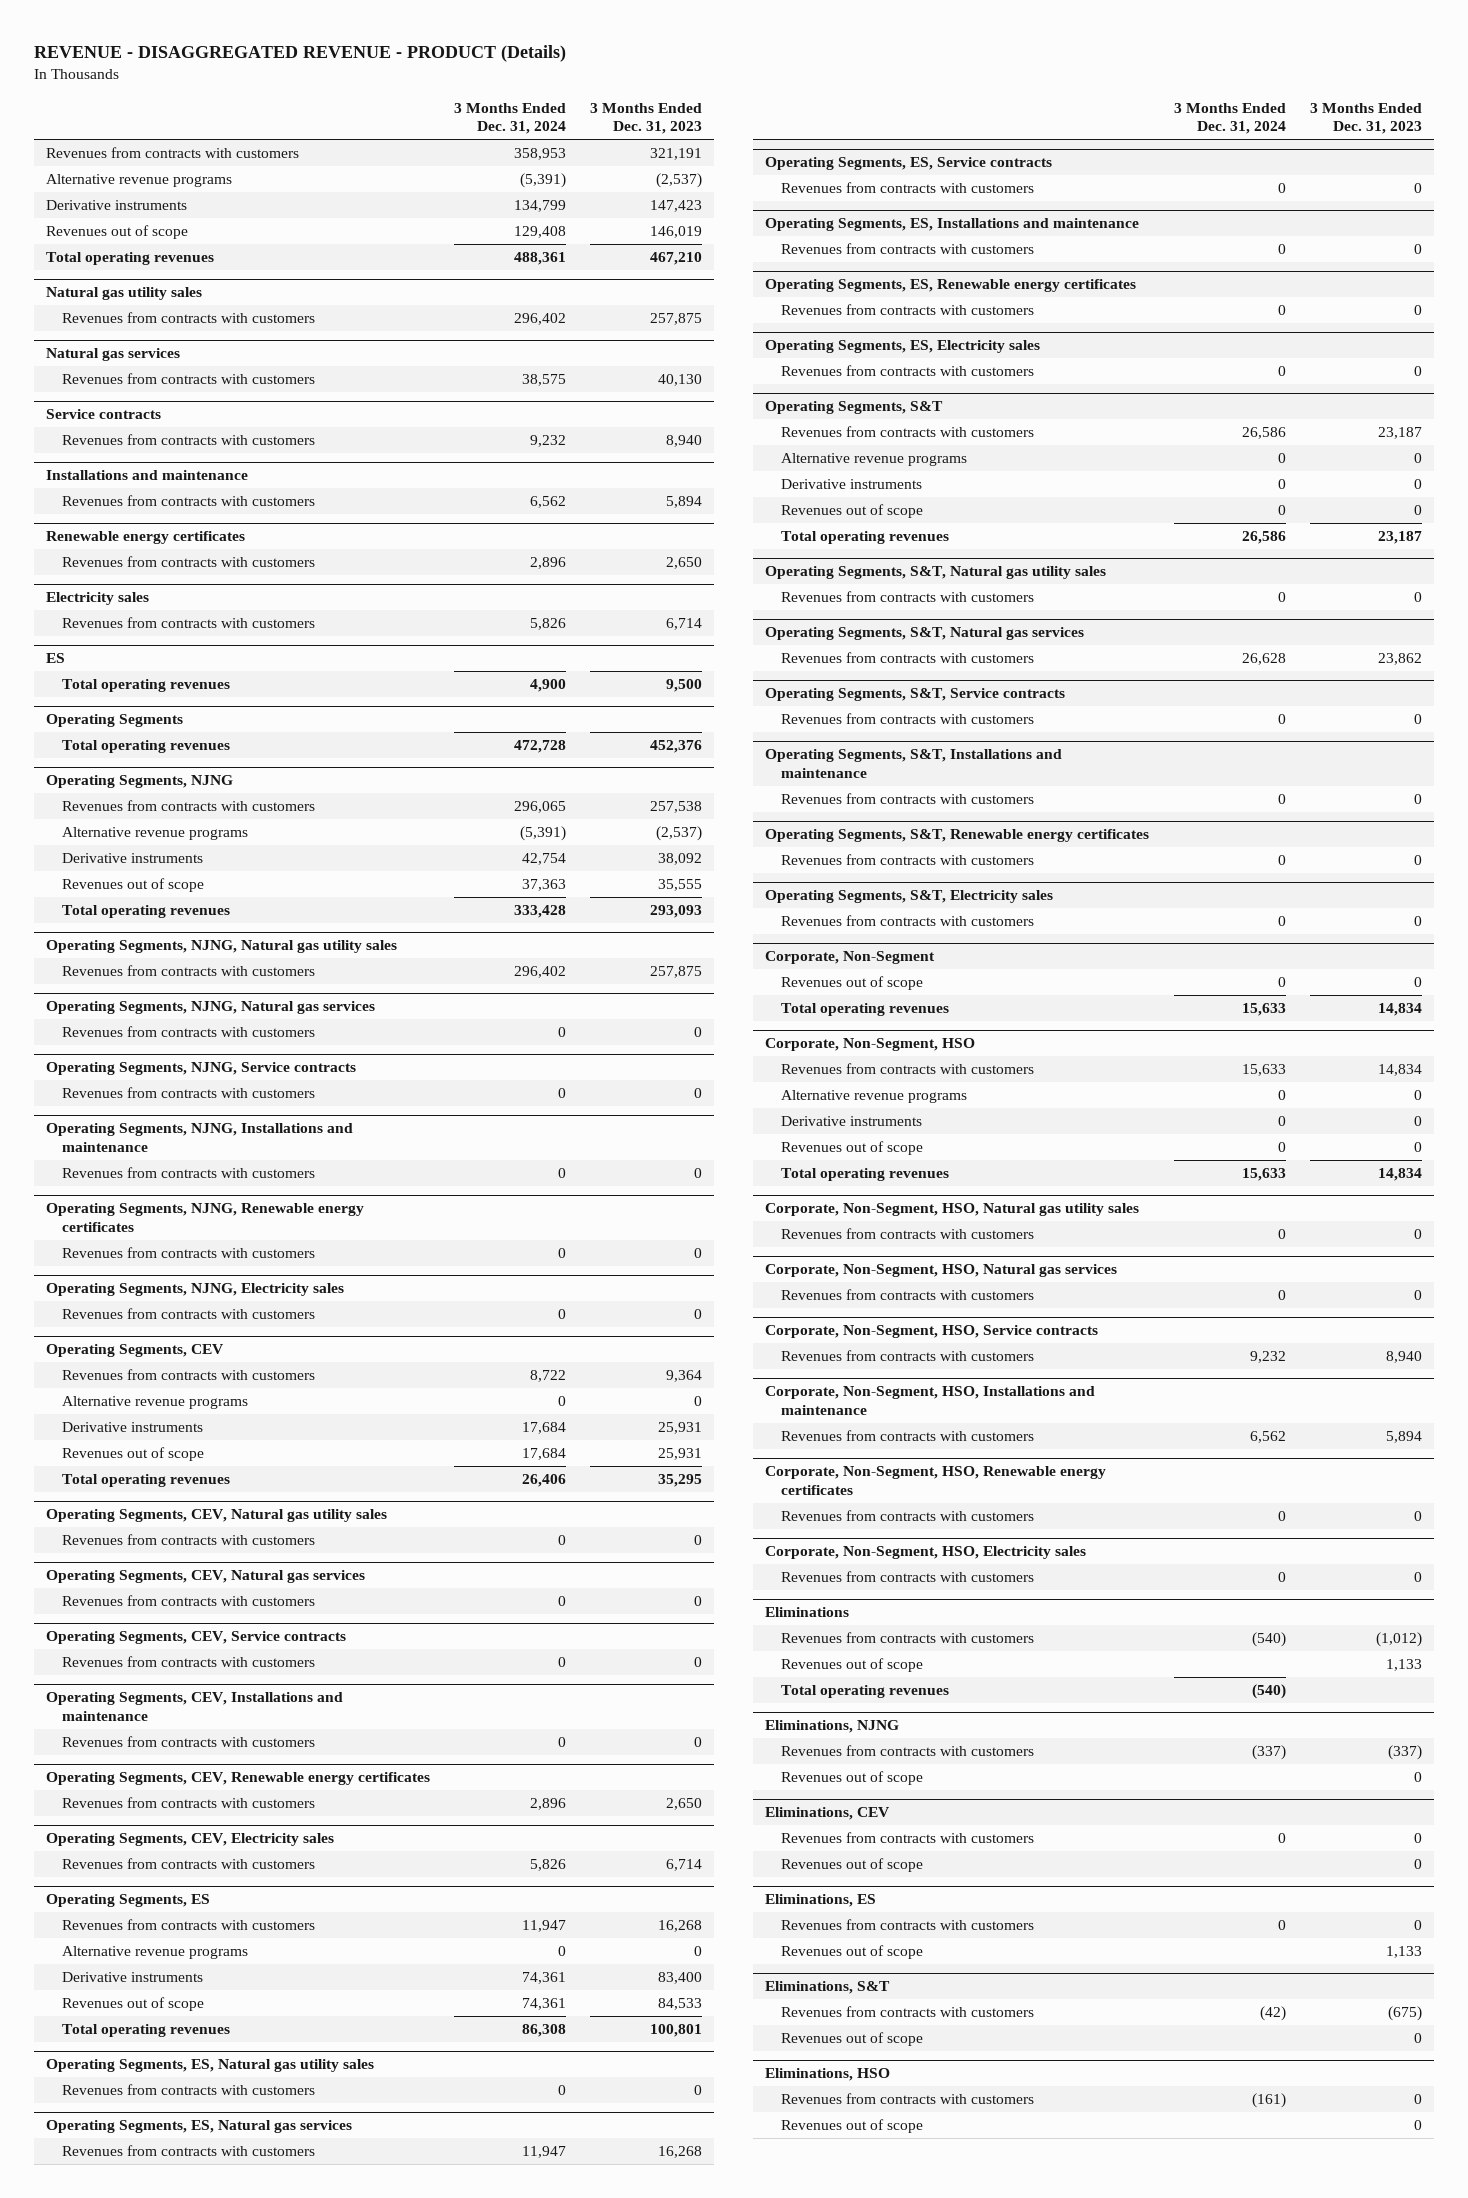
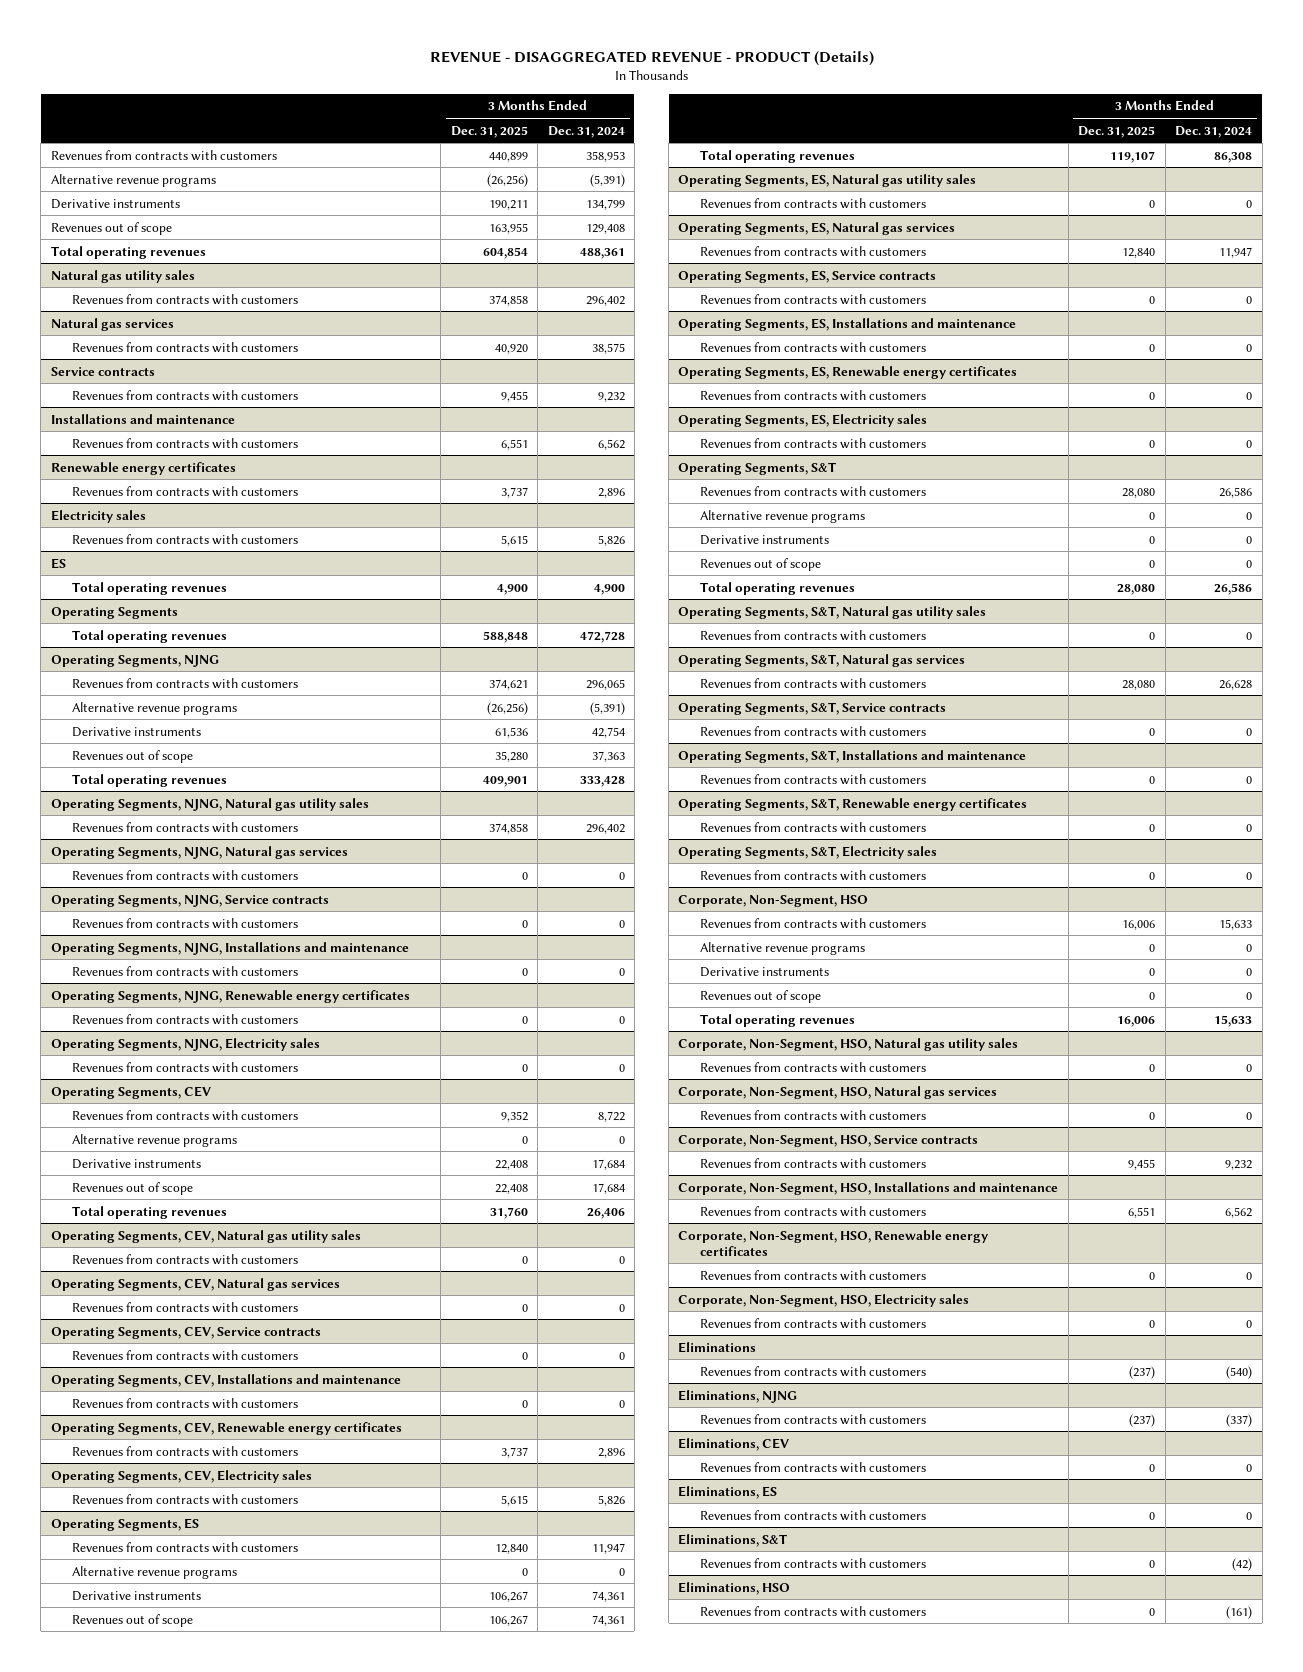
- | 3 Months Ended Dec. 31, 2024 | 3 Months Ended Dec. 31, 2023
+ | 3 Months Ended Dec. 31, 2025 | 3 Months Ended Dec. 31, 2024
- Corporate, Non-Segment
- Revenues out of scope | 0 | 0
- Total operating revenues | 15,633 | 14,834
@ Eliminations
- Revenues out of scope | | 1,133
- Total operating revenues | (540) |
@ Eliminations, NJNG
- Revenues out of scope | | 0
@ Eliminations, CEV
- Revenues out of scope | | 0
@ Eliminations, ES
- Revenues out of scope | | 1,133
@ Eliminations, S&T
- Revenues out of scope | | 0
@ Eliminations, HSO
- Revenues out of scope | | 0

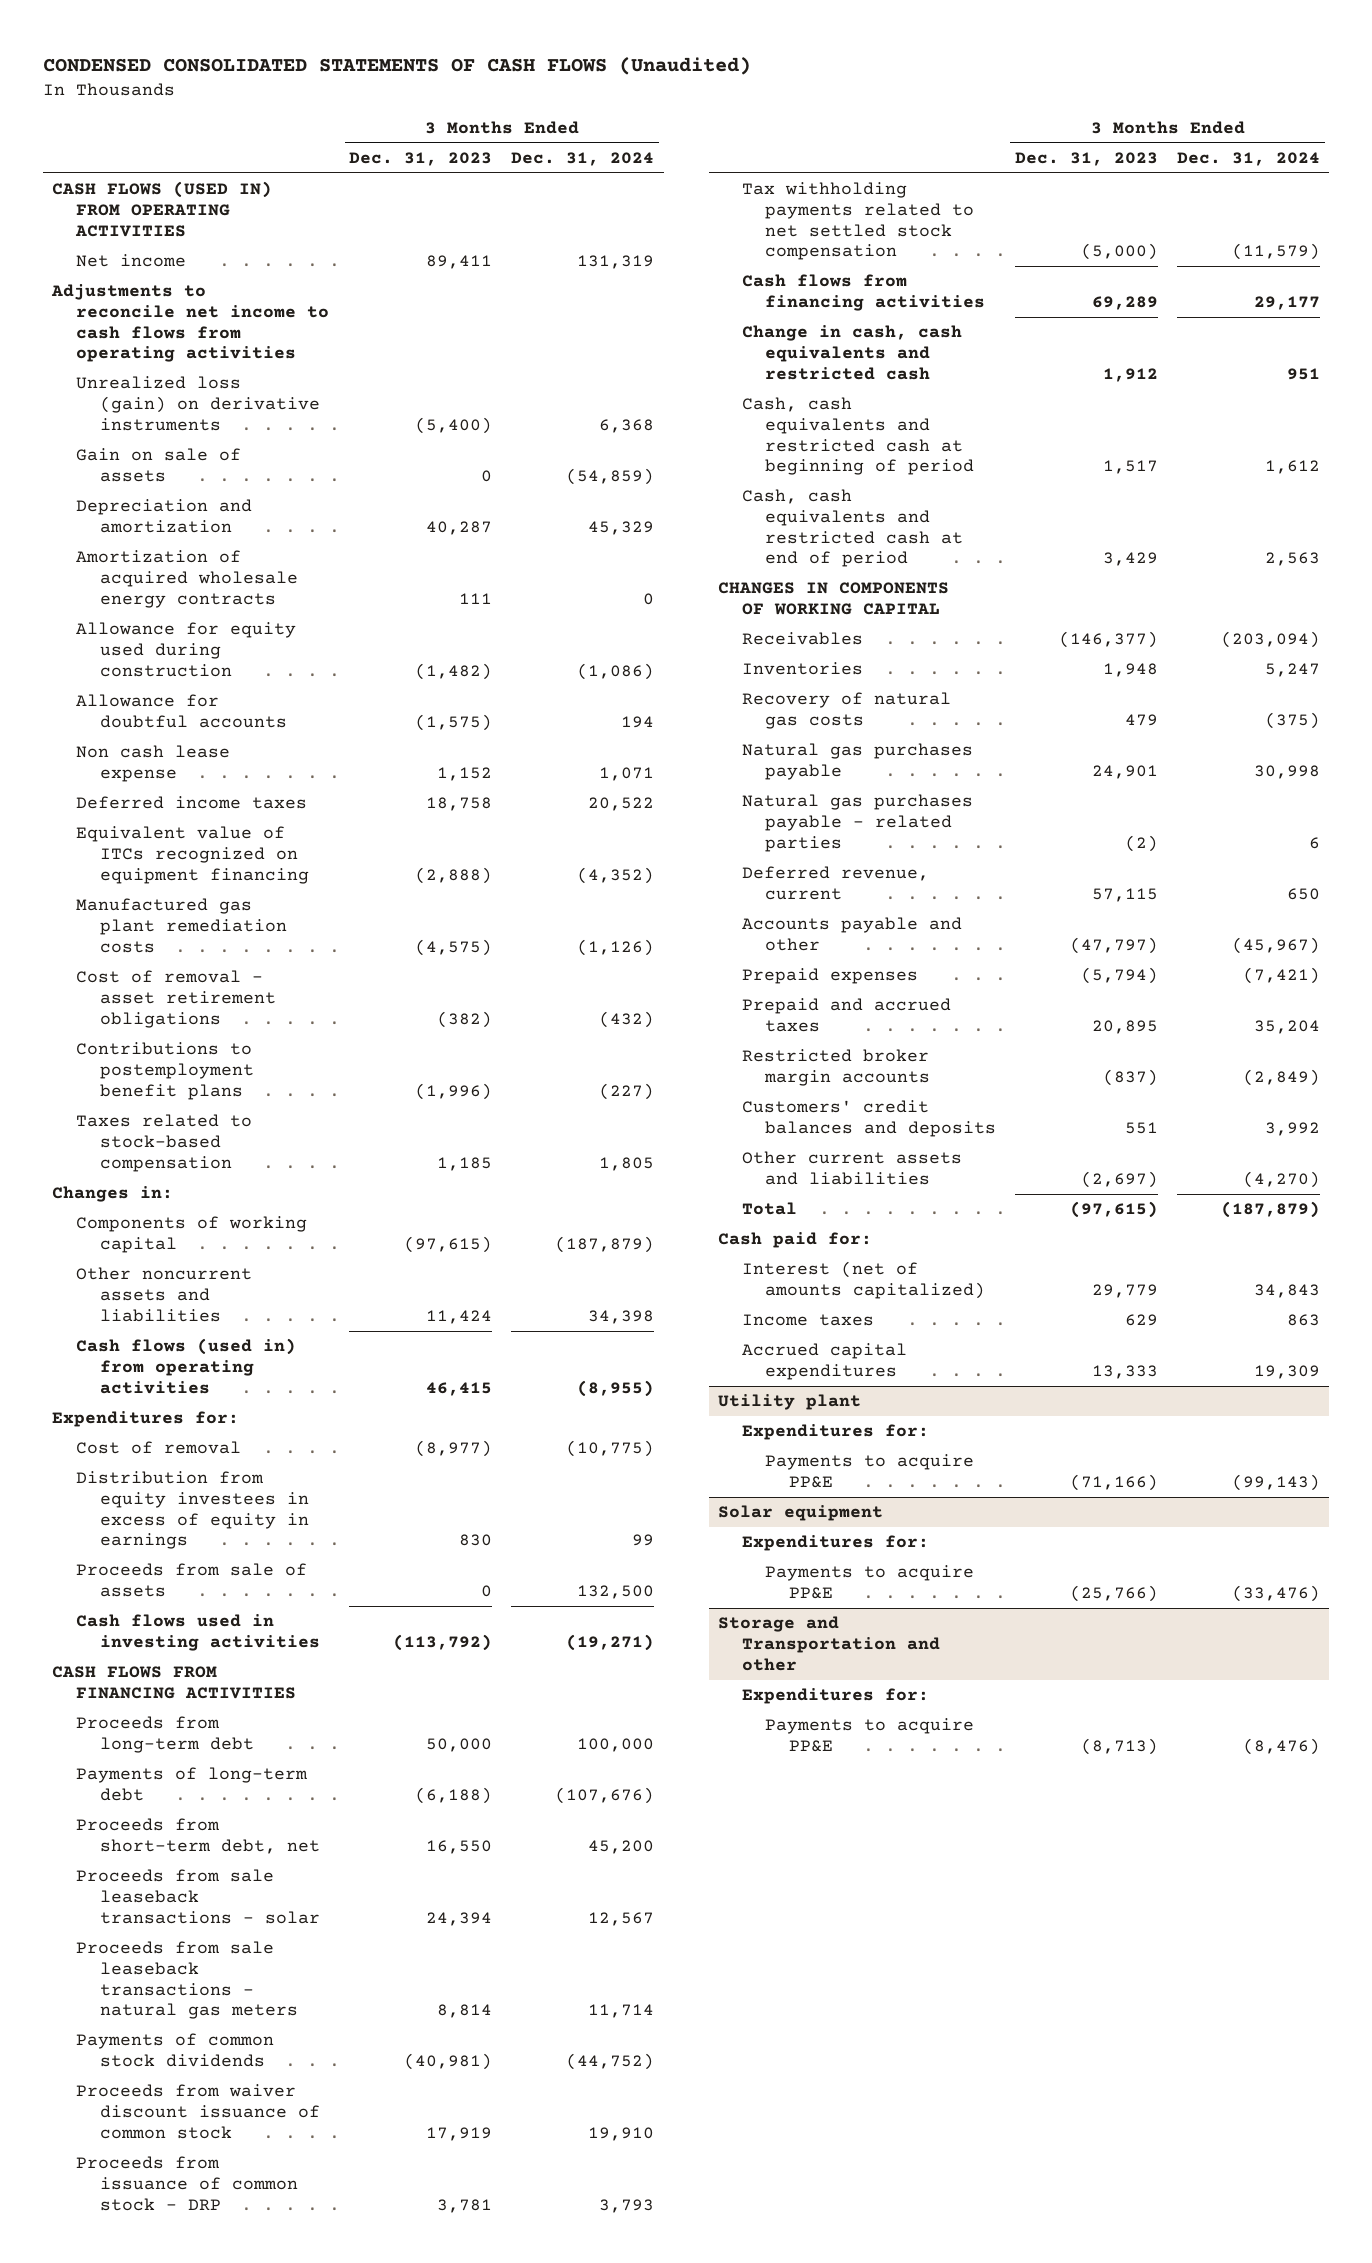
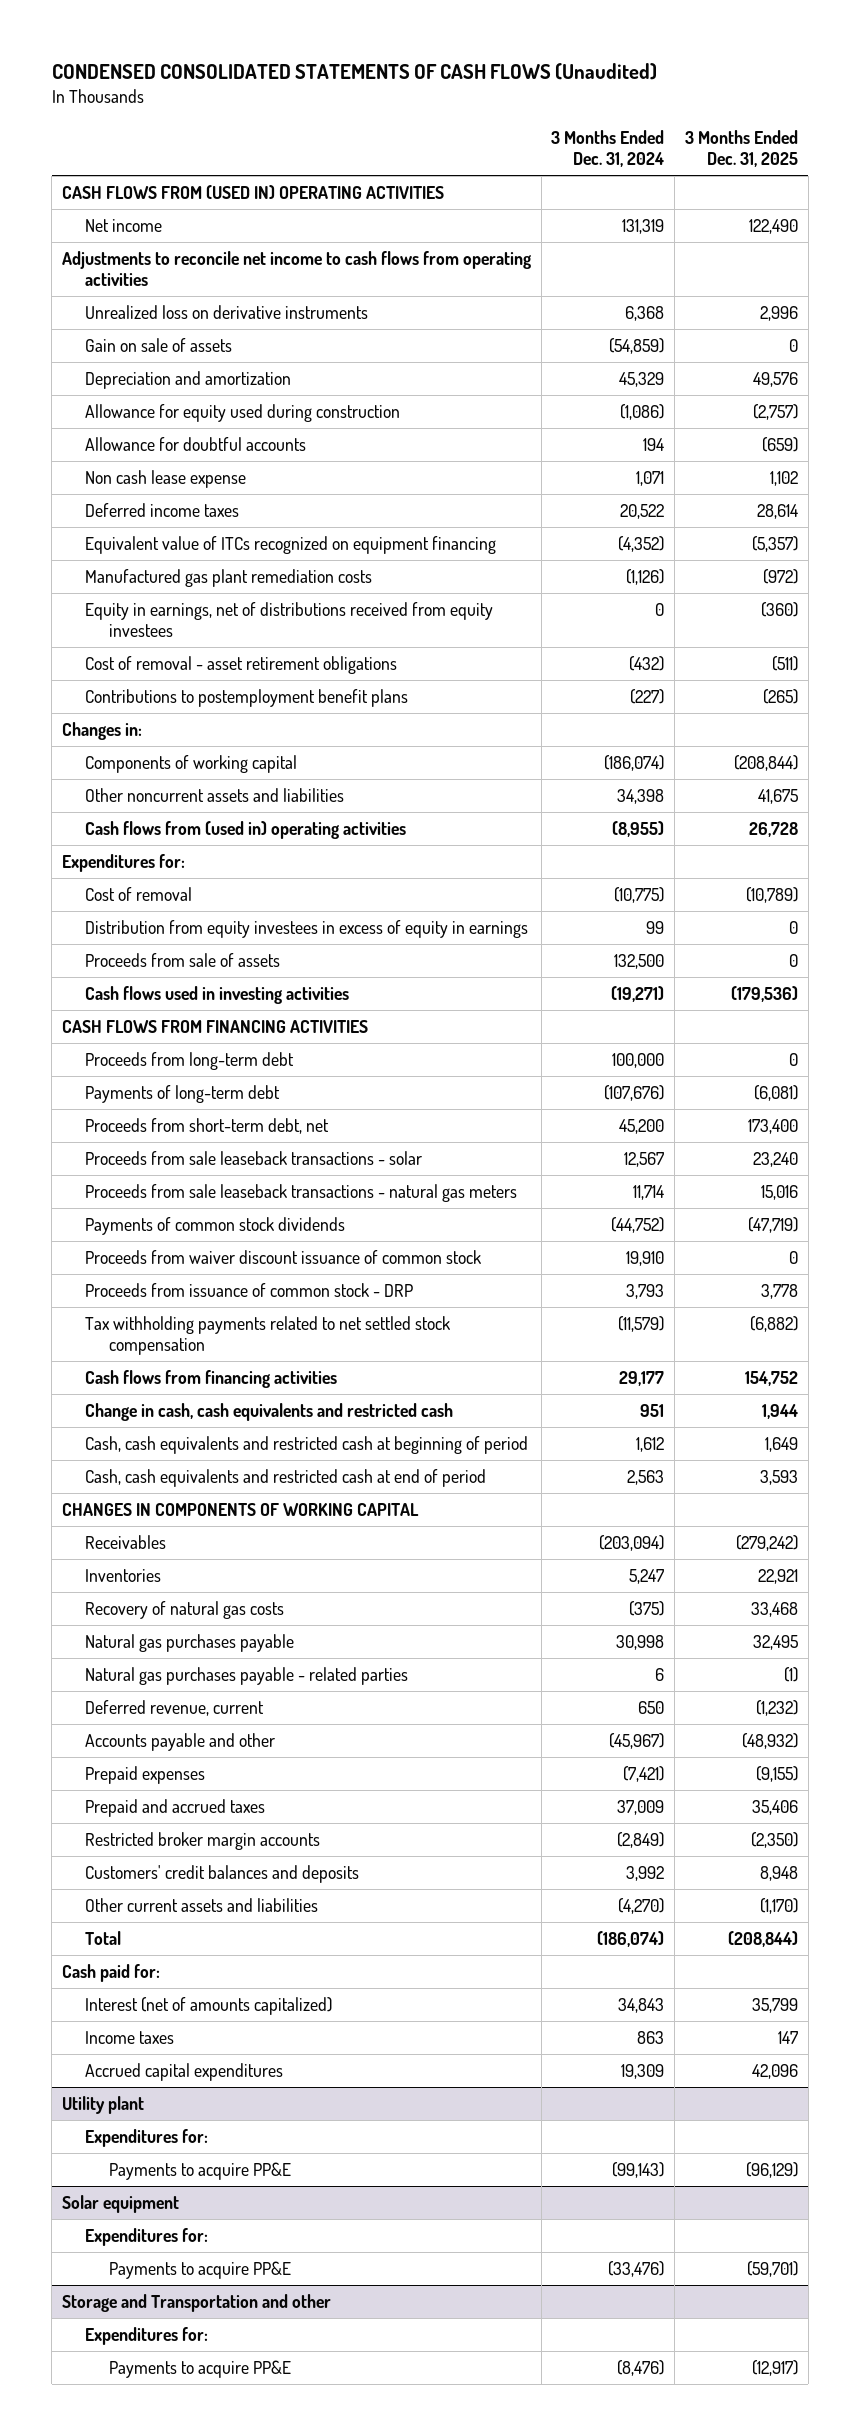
- | 3 Months Ended Dec. 31, 2023 | 3 Months Ended Dec. 31, 2024
+ | 3 Months Ended Dec. 31, 2024 | 3 Months Ended Dec. 31, 2025
- CASH FLOWS (USED IN) FROM OPERATING ACTIVITIES
+ CASH FLOWS FROM (USED IN) OPERATING ACTIVITIES
- Unrealized loss (gain) on derivative instruments | (5,400) | 6,368
+ Unrealized loss on derivative instruments | 6,368 | 2,996
- Amortization of acquired wholesale energy contracts | 111 | 0
+ Equity in earnings, net of distributions received from equity investees | 0 | (360)
- Taxes related to stock-based compensation | 1,185 | 1,805
- Components of working capital | (97,615) | (187,879)
+ Components of working capital | (186,074) | (208,844)
- Cash flows (used in) from operating activities | 46,415 | (8,955)
+ Cash flows from (used in) operating activities | (8,955) | 26,728
- Prepaid and accrued taxes | 20,895 | 35,204
+ Prepaid and accrued taxes | 37,009 | 35,406
- Total | (97,615) | (187,879)
+ Total | (186,074) | (208,844)

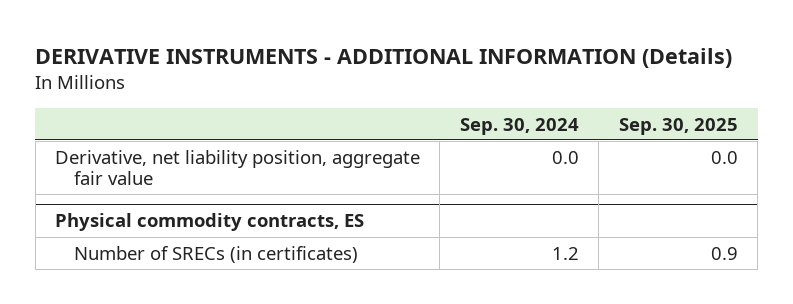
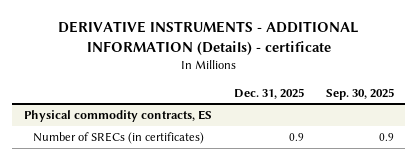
- DERIVATIVE INSTRUMENTS - ADDITIONAL INFORMATION (Details)
+ DERIVATIVE INSTRUMENTS - ADDITIONAL INFORMATION (Details) - certificate
- | Sep. 30, 2024 | Sep. 30, 2025
+ | Dec. 31, 2025 | Sep. 30, 2025
- Derivative, net liability position, aggregate fair value | 0.0 | 0.0

